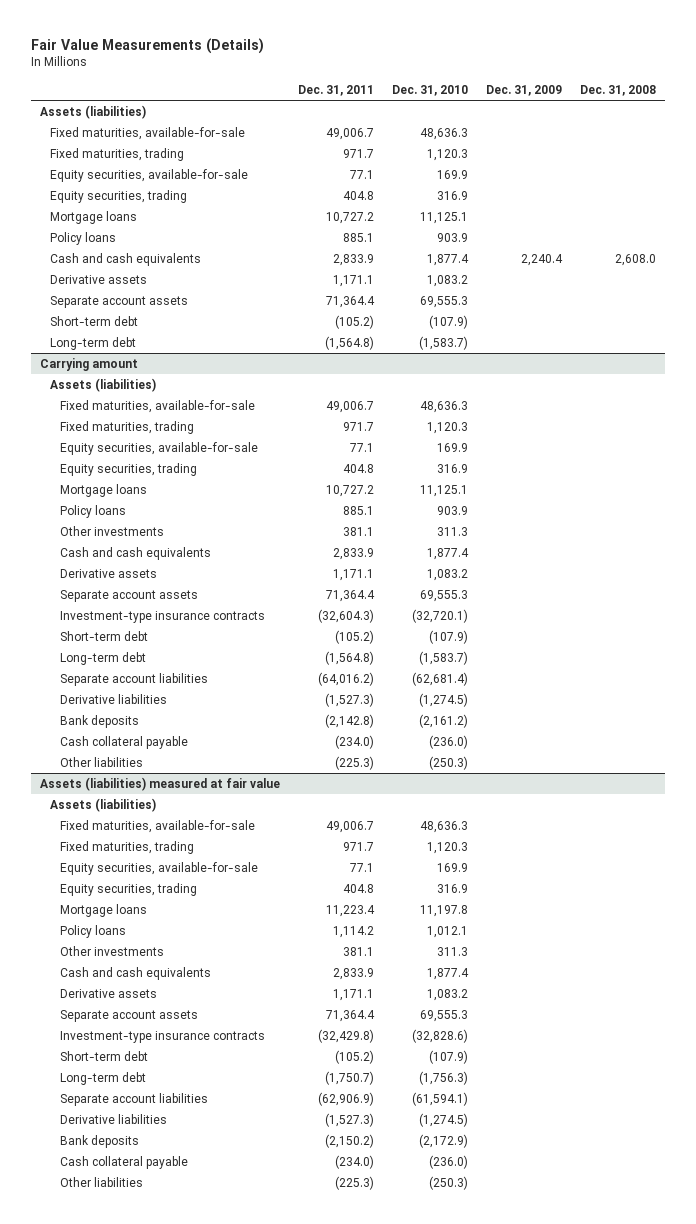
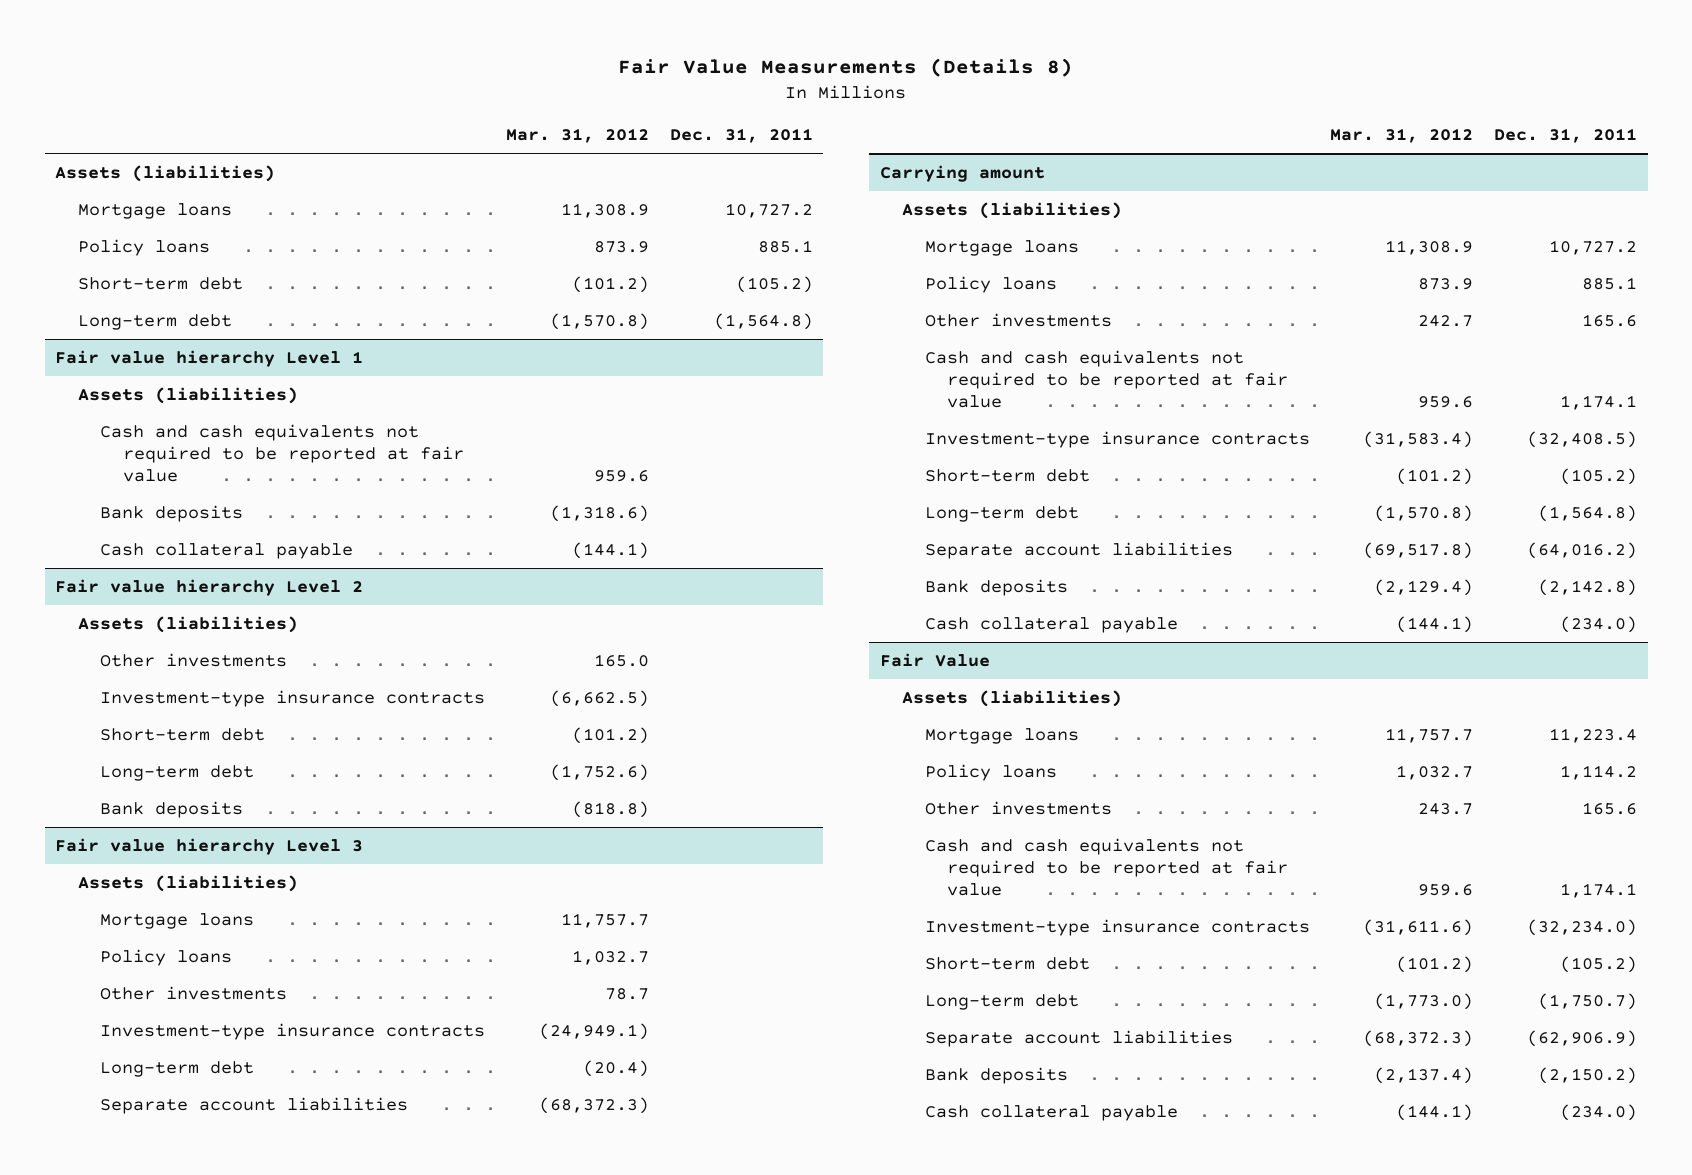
- Fair Value Measurements (Details)
+ Fair Value Measurements (Details 8)
- | Dec. 31, 2011 | Dec. 31, 2010 | Dec. 31, 2009 | Dec. 31, 2008
+ | Mar. 31, 2012 | Dec. 31, 2011
- Fixed maturities, available-for-sale | 49,006.7 | 48,636.3 | |
- Fixed maturities, trading | 971.7 | 1,120.3 | |
- Equity securities, available-for-sale | 77.1 | 169.9 | |
- Equity securities, trading | 404.8 | 316.9 | |
- Cash and cash equivalents | 2,833.9 | 1,877.4 | 2,240.4 | 2,608.0
- Derivative assets | 1,171.1 | 1,083.2 | |
- Separate account assets | 71,364.4 | 69,555.3 | |
+ Fair value hierarchy Level 1
+ Assets (liabilities)
+ Cash and cash equivalents not required to be reported at fair value | 959.6 |
+ Bank deposits | (1,318.6) |
+ Cash collateral payable | (144.1) |
+ Fair value hierarchy Level 2
+ Assets (liabilities)
+ Other investments | 165.0 |
+ Investment-type insurance contracts | (6,662.5) |
+ Short-term debt | (101.2) |
+ Long-term debt | (1,752.6) |
+ Bank deposits | (818.8) |
+ Fair value hierarchy Level 3
+ Assets (liabilities)
+ Mortgage loans | 11,757.7 |
+ Policy loans | 1,032.7 |
+ Other investments | 78.7 |
+ Investment-type insurance contracts | (24,949.1) |
+ Long-term debt | (20.4) |
+ Separate account liabilities | (68,372.3) |
@ Carrying amount
- Fixed maturities, available-for-sale | 49,006.7 | 48,636.3 | |
- Fixed maturities, trading | 971.7 | 1,120.3 | |
- Equity securities, available-for-sale | 77.1 | 169.9 | |
- Equity securities, trading | 404.8 | 316.9 | |
- Other investments | 381.1 | 311.3 | |
- Cash and cash equivalents | 2,833.9 | 1,877.4 | |
- Derivative assets | 1,171.1 | 1,083.2 | |
- Separate account assets | 71,364.4 | 69,555.3 | |
- Investment-type insurance contracts | (32,604.3) | (32,720.1) | |
+ Other investments | 242.7 | 165.6
+ Cash and cash equivalents not required to be reported at fair value | 959.6 | 1,174.1
+ Investment-type insurance contracts | (31,583.4) | (32,408.5)
- Derivative liabilities | (1,527.3) | (1,274.5) | |
- Other liabilities | (225.3) | (250.3) | |
- Assets (liabilities) measured at fair value
+ Fair Value
- Fixed maturities, available-for-sale | 49,006.7 | 48,636.3 | |
- Fixed maturities, trading | 971.7 | 1,120.3 | |
- Equity securities, available-for-sale | 77.1 | 169.9 | |
- Equity securities, trading | 404.8 | 316.9 | |
- Other investments | 381.1 | 311.3 | |
- Cash and cash equivalents | 2,833.9 | 1,877.4 | |
- Derivative assets | 1,171.1 | 1,083.2 | |
- Separate account assets | 71,364.4 | 69,555.3 | |
- Investment-type insurance contracts | (32,429.8) | (32,828.6) | |
+ Other investments | 243.7 | 165.6
+ Cash and cash equivalents not required to be reported at fair value | 959.6 | 1,174.1
+ Investment-type insurance contracts | (31,611.6) | (32,234.0)
- Derivative liabilities | (1,527.3) | (1,274.5) | |
- Other liabilities | (225.3) | (250.3) | |

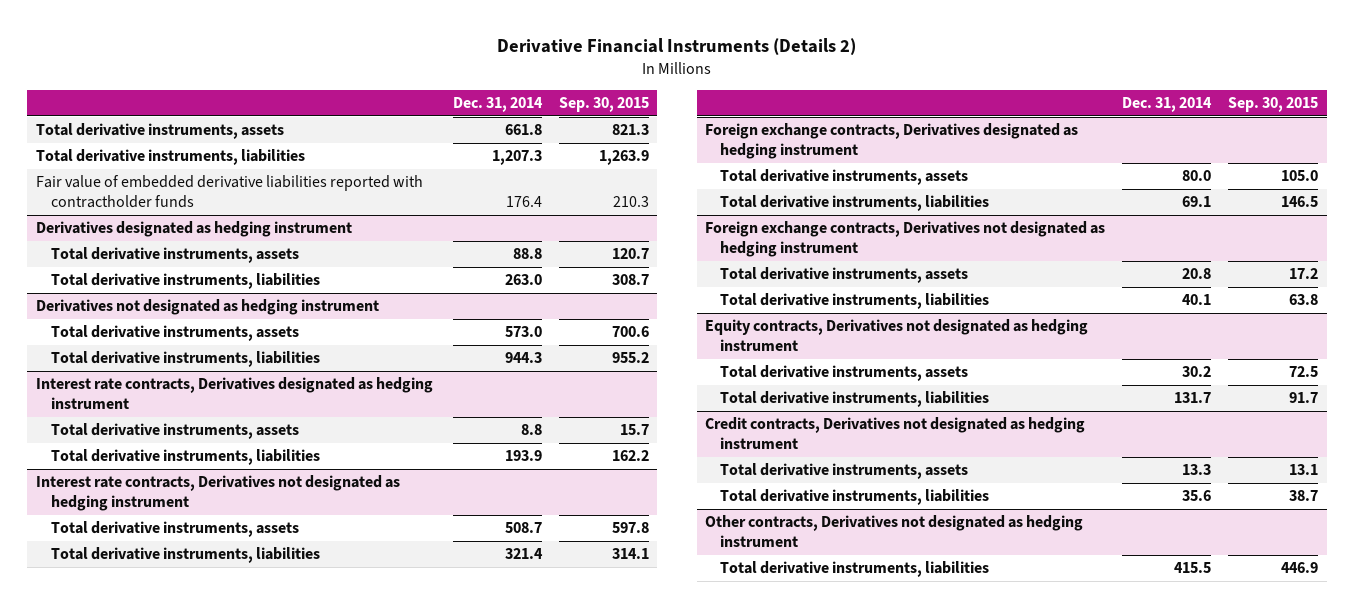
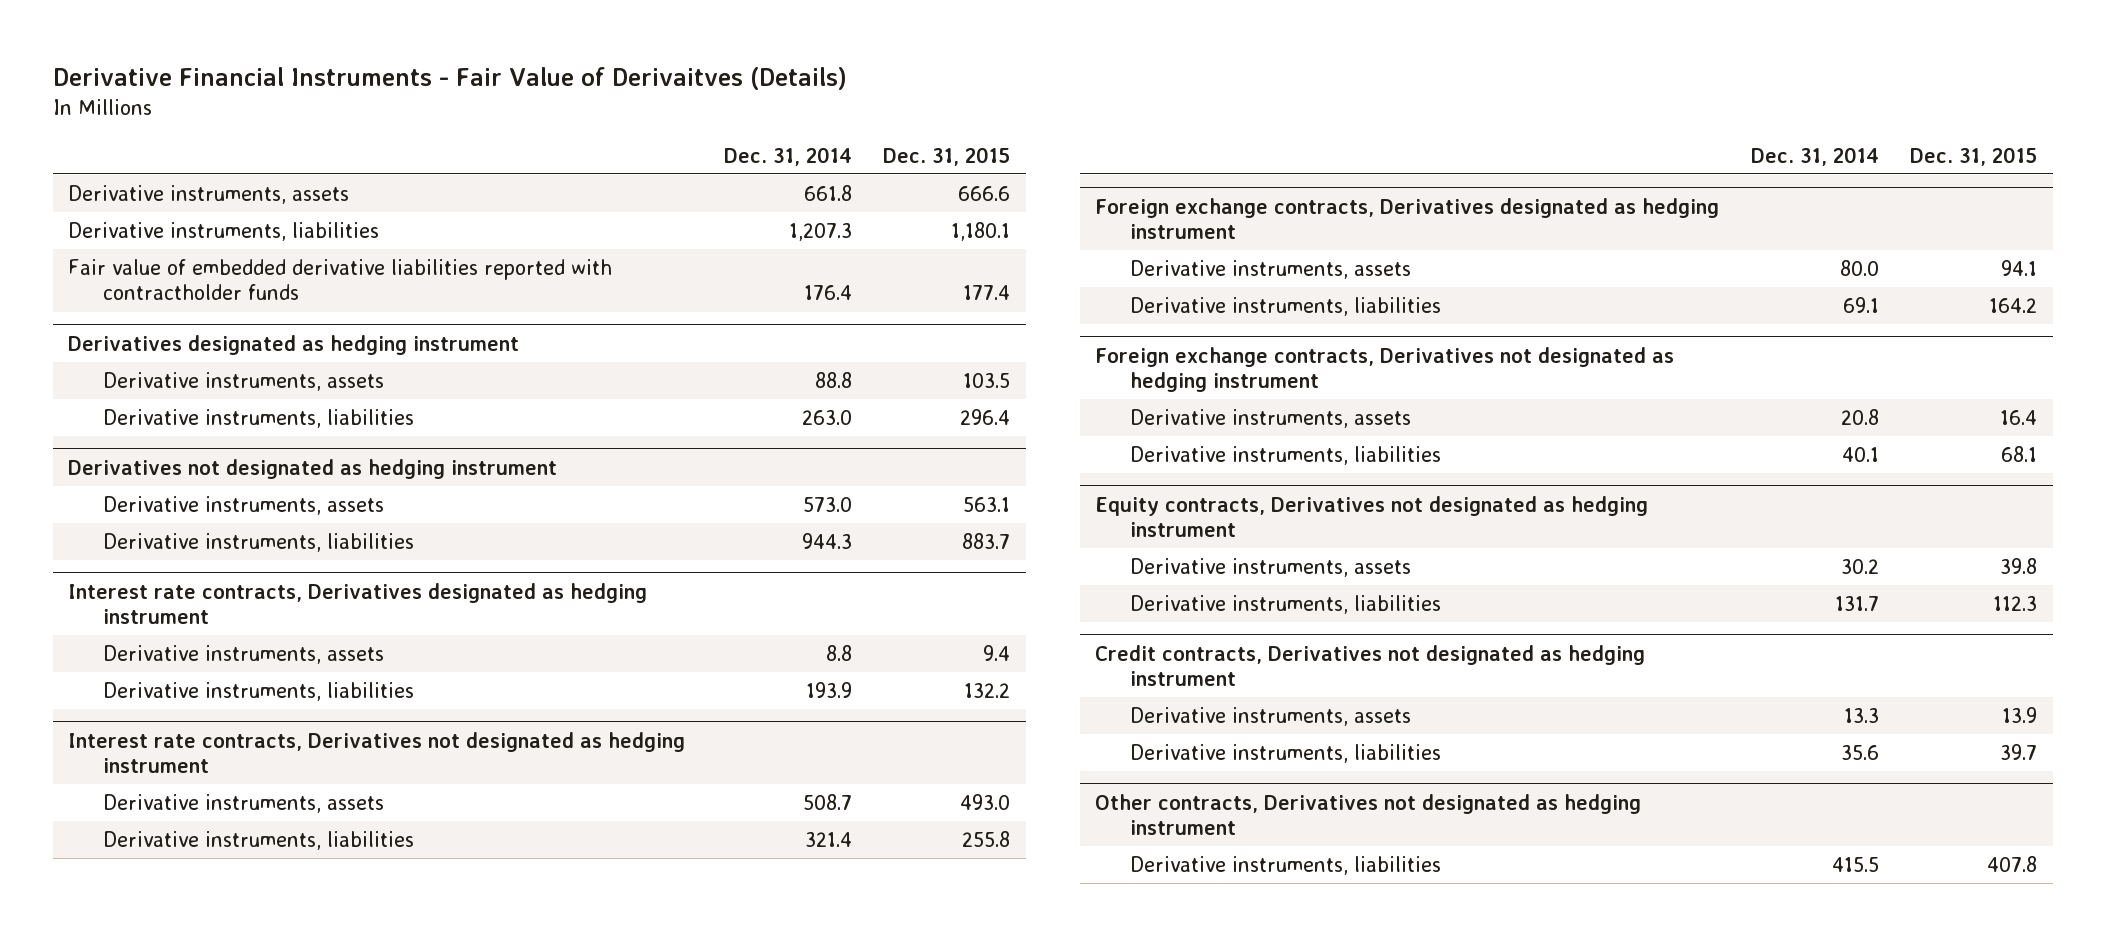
- Derivative Financial Instruments (Details 2)
+ Derivative Financial Instruments - Fair Value of Derivaitves (Details)
- | Dec. 31, 2014 | Sep. 30, 2015
+ | Dec. 31, 2014 | Dec. 31, 2015
- Total derivative instruments, assets | 661.8 | 821.3
- Total derivative instruments, liabilities | 1,207.3 | 1,263.9
+ Derivative instruments, assets | 661.8 | 666.6
+ Derivative instruments, liabilities | 1,207.3 | 1,180.1
@ Derivatives designated as hedging instrument
- Total derivative instruments, assets | 88.8 | 120.7
- Total derivative instruments, liabilities | 263.0 | 308.7
+ Derivative instruments, assets | 88.8 | 103.5
+ Derivative instruments, liabilities | 263.0 | 296.4
@ Derivatives not designated as hedging instrument
- Total derivative instruments, assets | 573.0 | 700.6
- Total derivative instruments, liabilities | 944.3 | 955.2
+ Derivative instruments, assets | 573.0 | 563.1
+ Derivative instruments, liabilities | 944.3 | 883.7
@ Interest rate contracts, Derivatives designated as hedging instrument
- Total derivative instruments, assets | 8.8 | 15.7
- Total derivative instruments, liabilities | 193.9 | 162.2
+ Derivative instruments, assets | 8.8 | 9.4
+ Derivative instruments, liabilities | 193.9 | 132.2
@ Interest rate contracts, Derivatives not designated as hedging instrument
- Total derivative instruments, assets | 508.7 | 597.8
- Total derivative instruments, liabilities | 321.4 | 314.1
+ Derivative instruments, assets | 508.7 | 493.0
+ Derivative instruments, liabilities | 321.4 | 255.8
@ Foreign exchange contracts, Derivatives designated as hedging instrument
- Total derivative instruments, assets | 80.0 | 105.0
- Total derivative instruments, liabilities | 69.1 | 146.5
+ Derivative instruments, assets | 80.0 | 94.1
+ Derivative instruments, liabilities | 69.1 | 164.2
@ Foreign exchange contracts, Derivatives not designated as hedging instrument
- Total derivative instruments, assets | 20.8 | 17.2
- Total derivative instruments, liabilities | 40.1 | 63.8
+ Derivative instruments, assets | 20.8 | 16.4
+ Derivative instruments, liabilities | 40.1 | 68.1
@ Equity contracts, Derivatives not designated as hedging instrument
- Total derivative instruments, assets | 30.2 | 72.5
- Total derivative instruments, liabilities | 131.7 | 91.7
+ Derivative instruments, assets | 30.2 | 39.8
+ Derivative instruments, liabilities | 131.7 | 112.3
@ Credit contracts, Derivatives not designated as hedging instrument
- Total derivative instruments, assets | 13.3 | 13.1
- Total derivative instruments, liabilities | 35.6 | 38.7
+ Derivative instruments, assets | 13.3 | 13.9
+ Derivative instruments, liabilities | 35.6 | 39.7
@ Other contracts, Derivatives not designated as hedging instrument
- Total derivative instruments, liabilities | 415.5 | 446.9
+ Derivative instruments, liabilities | 415.5 | 407.8

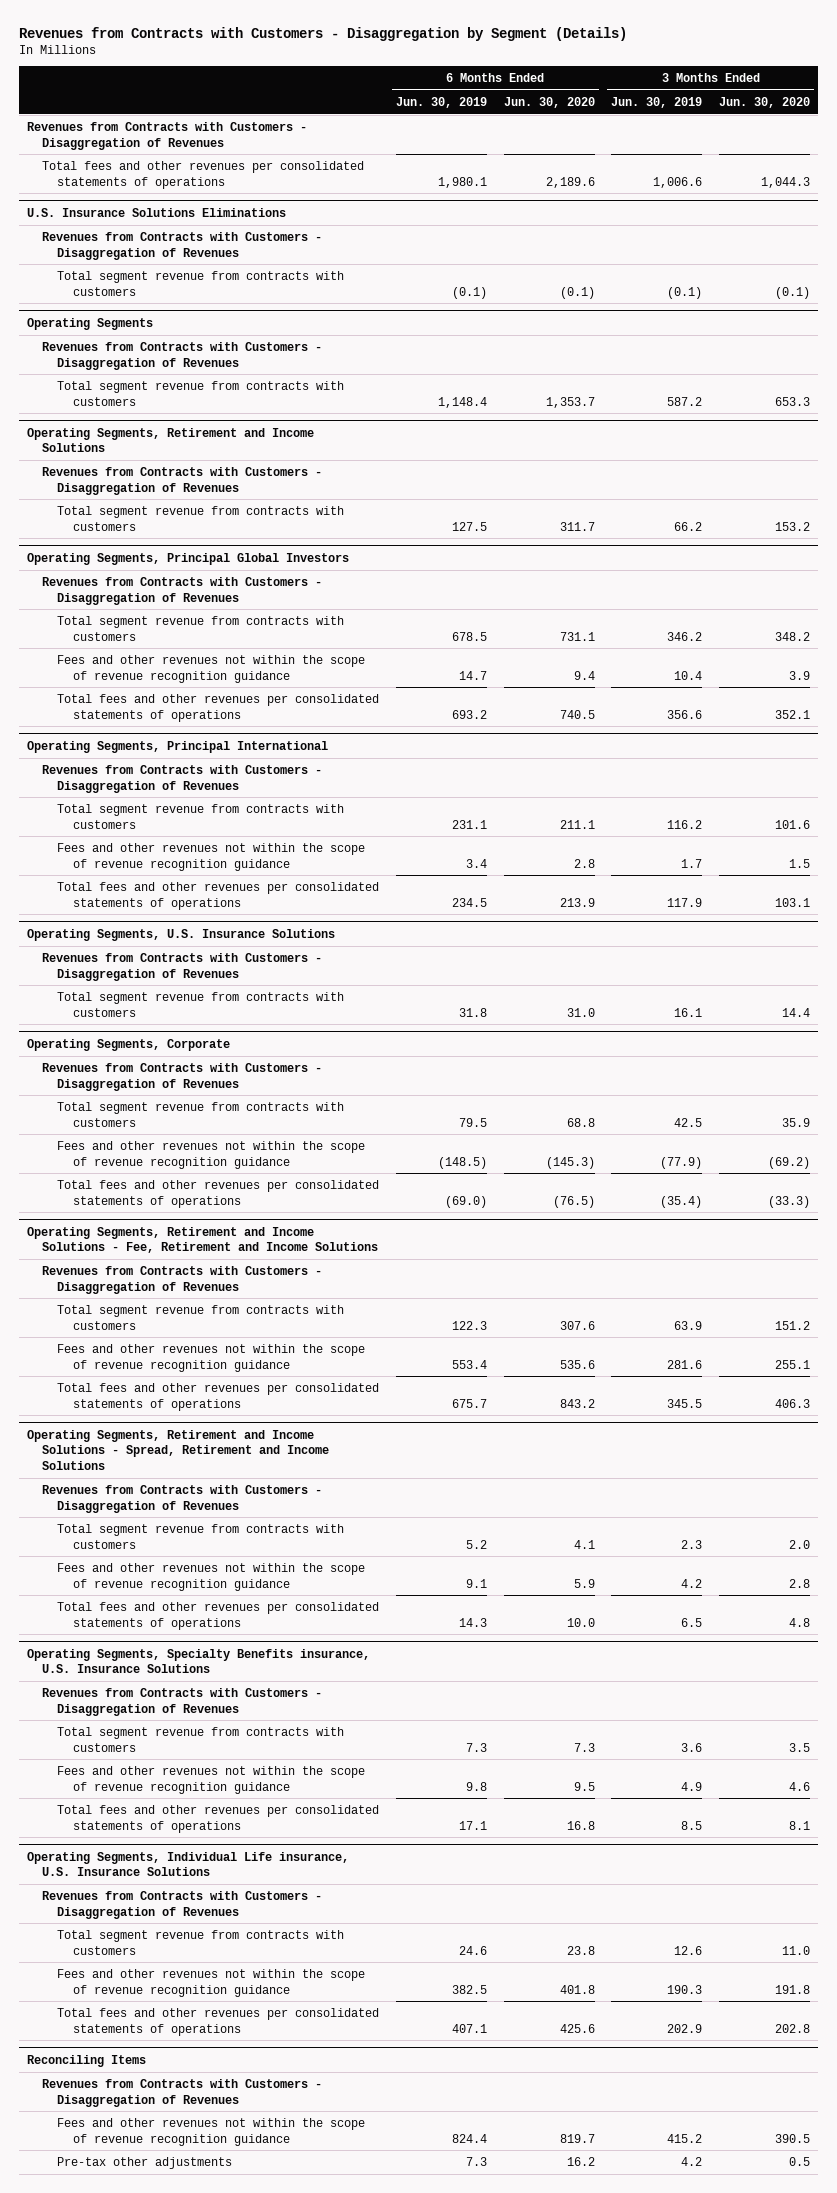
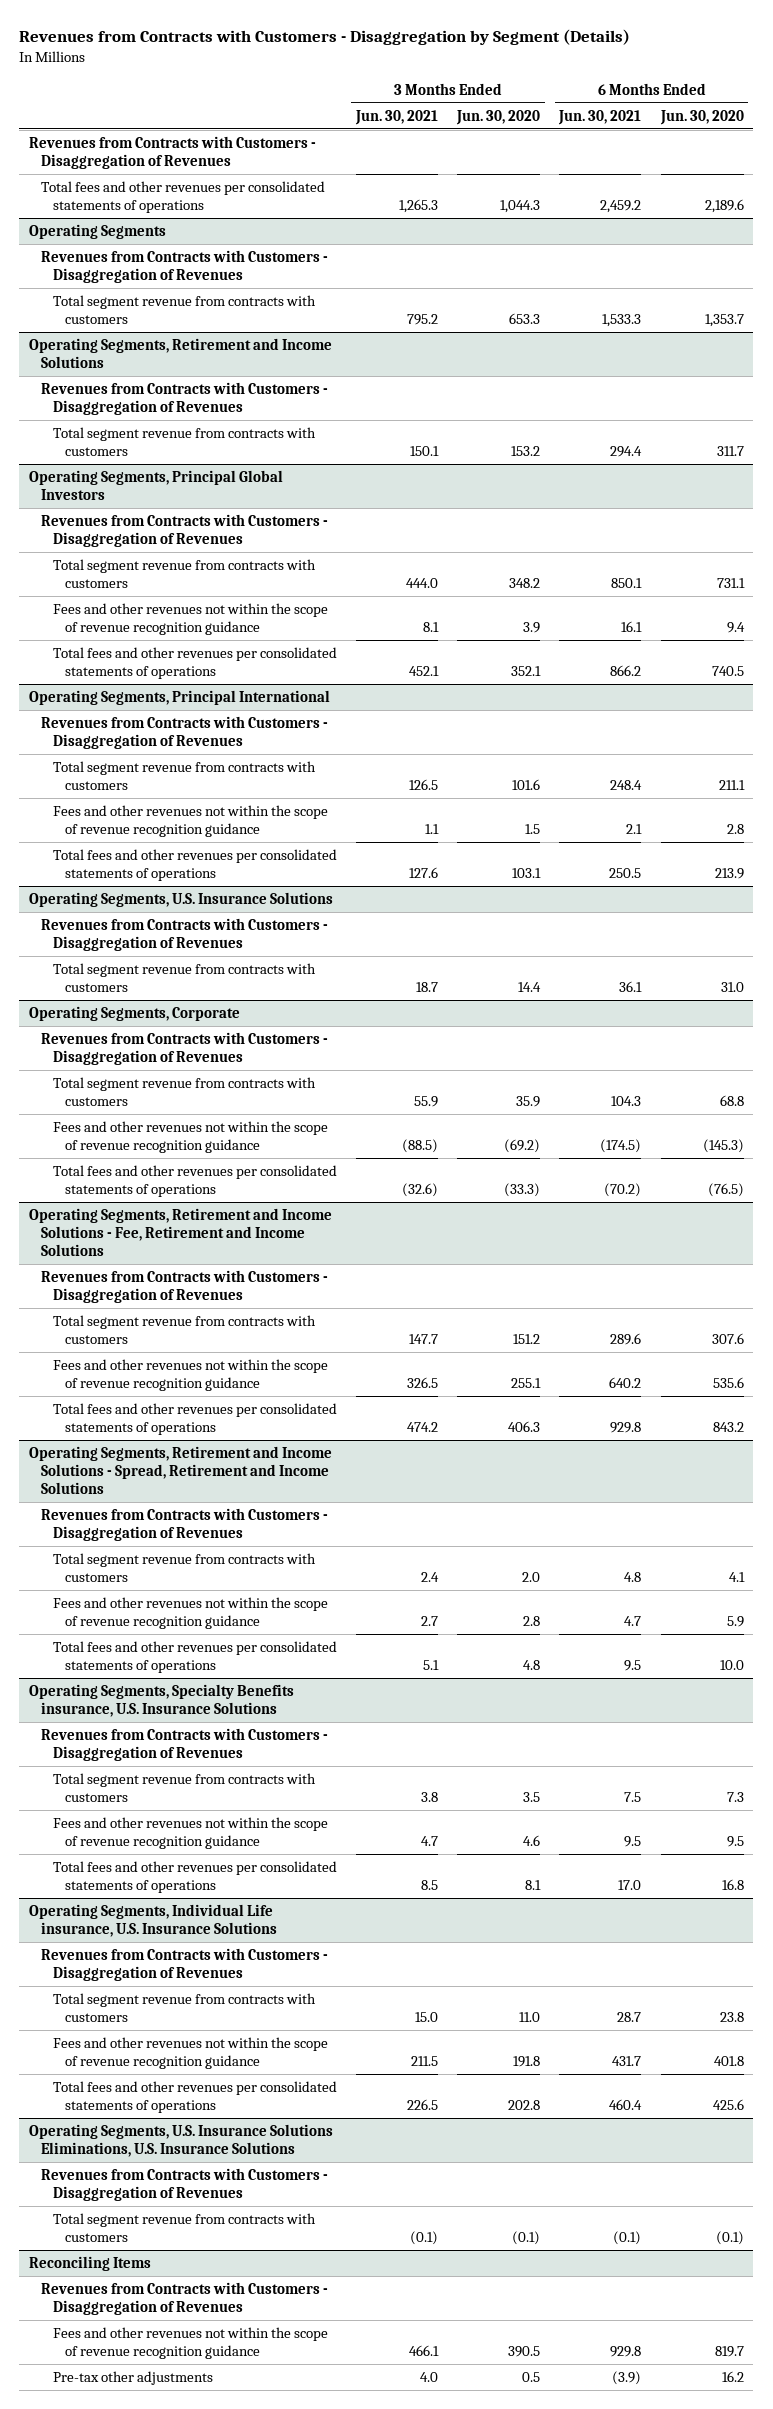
- | 6 Months Ended Jun. 30, 2019 | 6 Months Ended Jun. 30, 2020 | 3 Months Ended Jun. 30, 2019 | 3 Months Ended Jun. 30, 2020
+ | 3 Months Ended Jun. 30, 2021 | 3 Months Ended Jun. 30, 2020 | 6 Months Ended Jun. 30, 2021 | 6 Months Ended Jun. 30, 2020
- U.S. Insurance Solutions Eliminations
- Revenues from Contracts with Customers - Disaggregation of Revenues
- Total segment revenue from contracts with customers | (0.1) | (0.1) | (0.1) | (0.1)
+ Operating Segments, U.S. Insurance Solutions Eliminations, U.S. Insurance Solutions
+ Revenues from Contracts with Customers - Disaggregation of Revenues
+ Total segment revenue from contracts with customers | (0.1) | (0.1) | (0.1) | (0.1)

